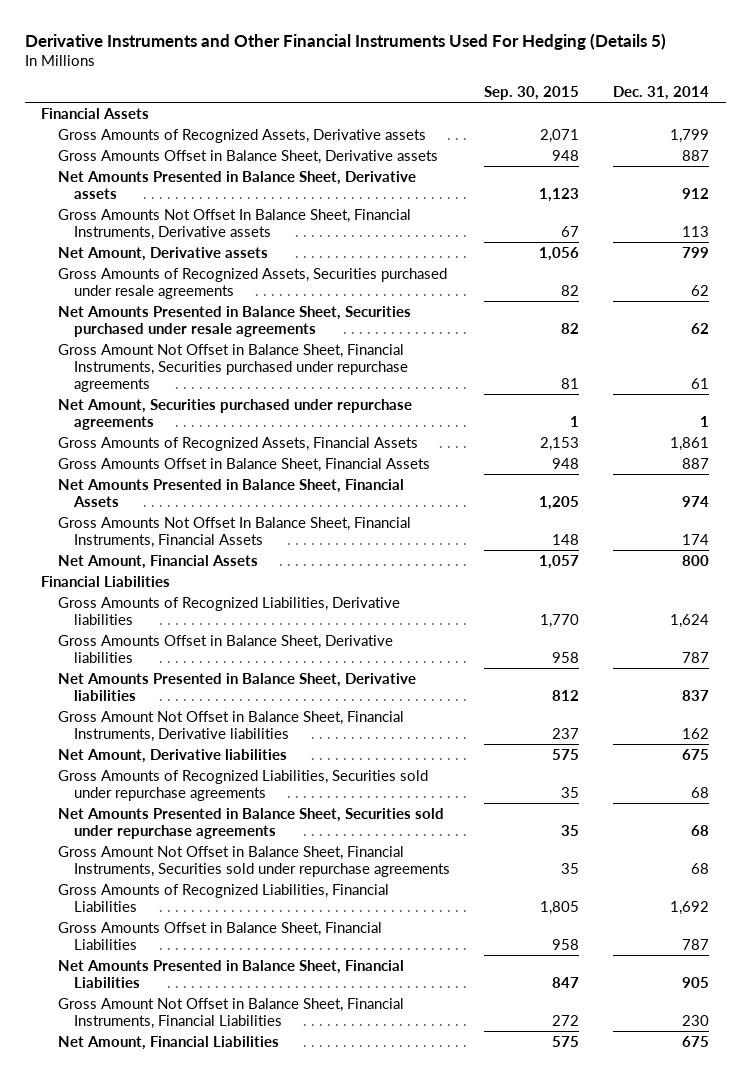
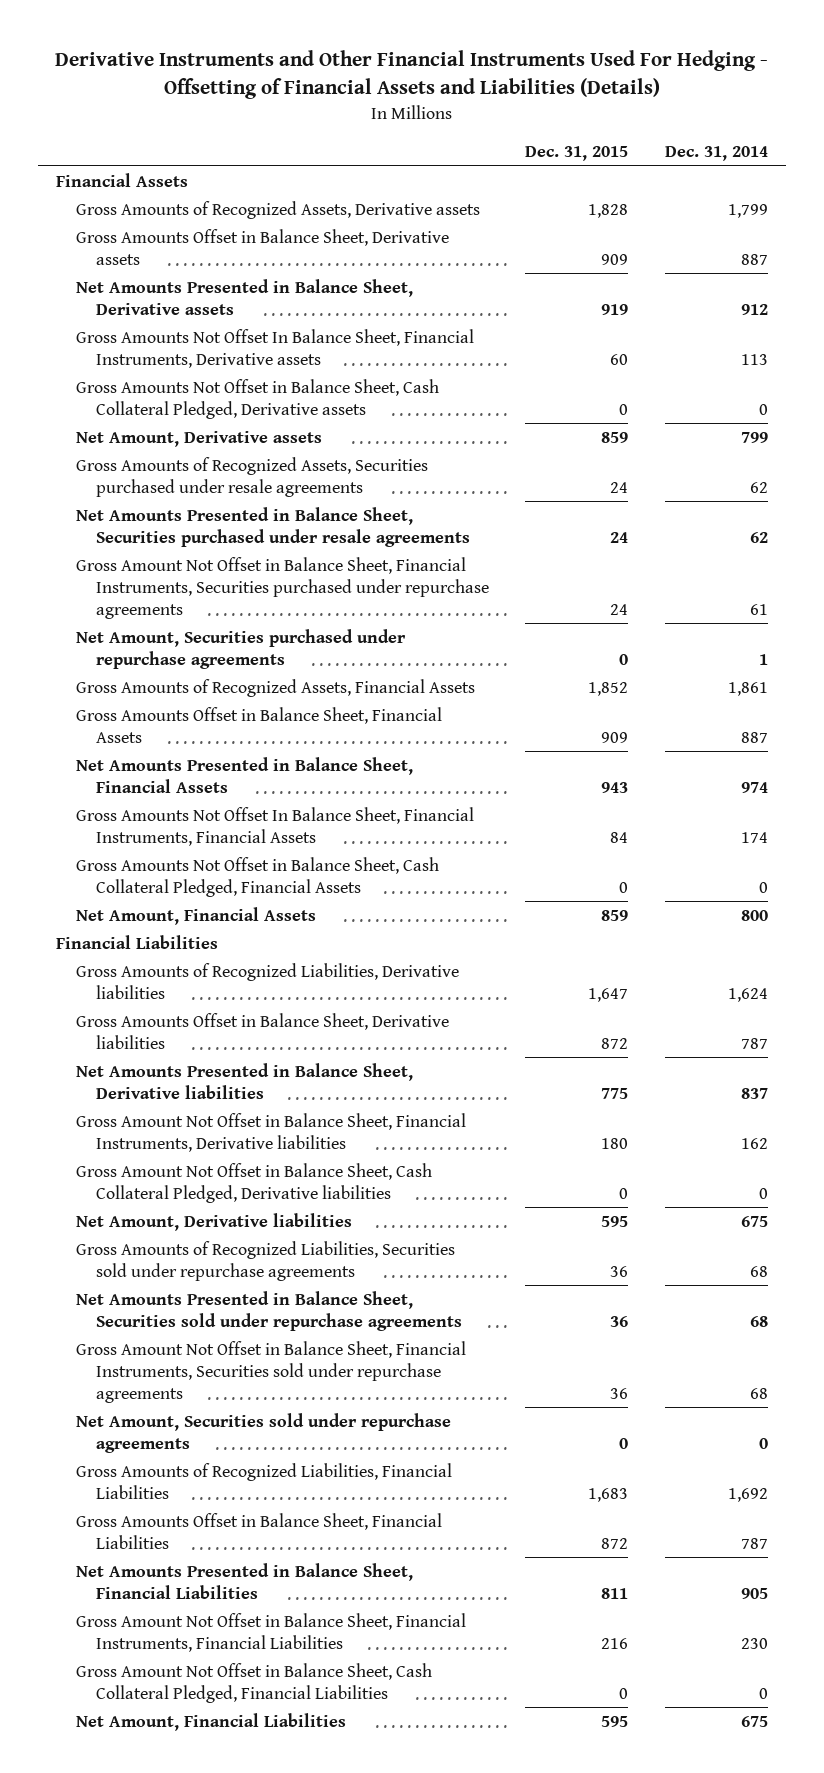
- Derivative Instruments and Other Financial Instruments Used For Hedging (Details 5)
+ Derivative Instruments and Other Financial Instruments Used For Hedging - Offsetting of Financial Assets and Liabilities (Details)
- | Sep. 30, 2015 | Dec. 31, 2014
+ | Dec. 31, 2015 | Dec. 31, 2014
+ Gross Amounts Not Offset in Balance Sheet, Cash Collateral Pledged, Derivative assets | 0 | 0
+ Gross Amounts Not Offset in Balance Sheet, Cash Collateral Pledged, Financial Assets | 0 | 0
+ Gross Amount Not Offset in Balance Sheet, Cash Collateral Pledged, Derivative liabilities | 0 | 0
+ Net Amount, Securities sold under repurchase agreements | 0 | 0
+ Gross Amount Not Offset in Balance Sheet, Cash Collateral Pledged, Financial Liabilities | 0 | 0

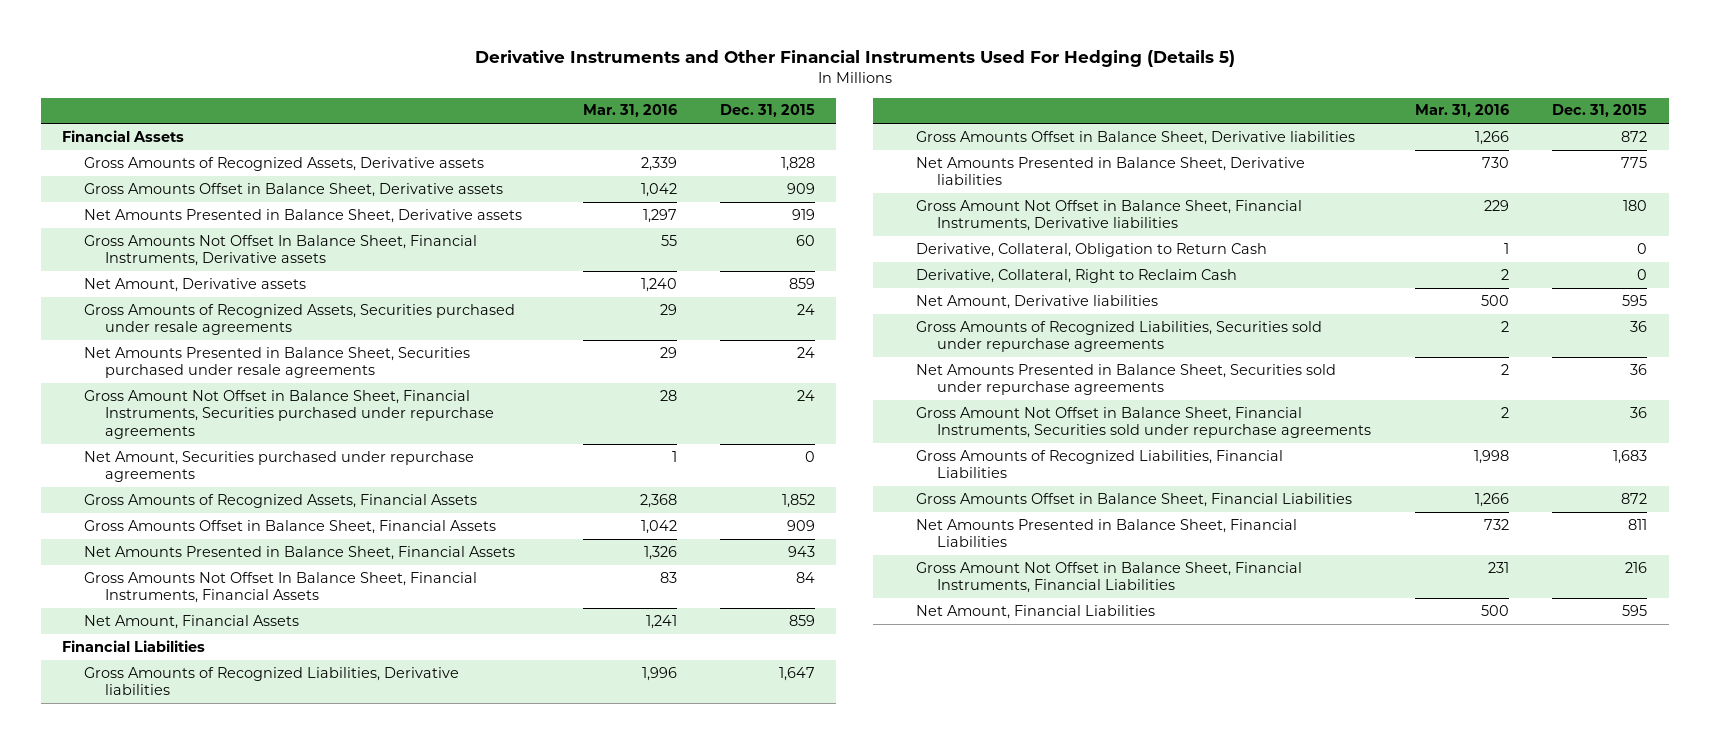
- Derivative Instruments and Other Financial Instruments Used For Hedging - Offsetting of Financial Assets and Liabilities (Details)
+ Derivative Instruments and Other Financial Instruments Used For Hedging (Details 5)
- | Dec. 31, 2015 | Dec. 31, 2014
+ | Mar. 31, 2016 | Dec. 31, 2015
- Gross Amounts Not Offset in Balance Sheet, Cash Collateral Pledged, Derivative assets | 0 | 0
- Gross Amounts Not Offset in Balance Sheet, Cash Collateral Pledged, Financial Assets | 0 | 0
- Gross Amount Not Offset in Balance Sheet, Cash Collateral Pledged, Derivative liabilities | 0 | 0
+ Derivative, Collateral, Obligation to Return Cash | 1 | 0
+ Derivative, Collateral, Right to Reclaim Cash | 2 | 0
- Net Amount, Securities sold under repurchase agreements | 0 | 0
- Gross Amount Not Offset in Balance Sheet, Cash Collateral Pledged, Financial Liabilities | 0 | 0

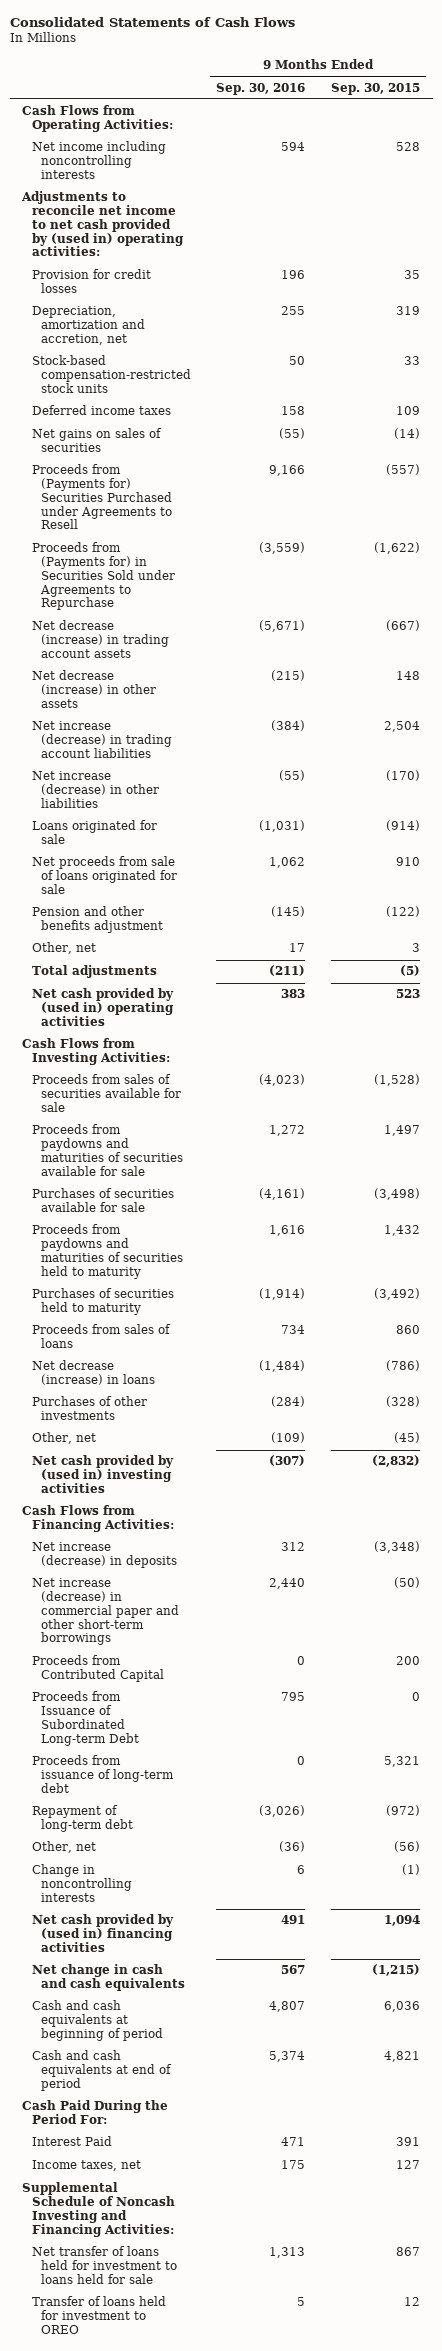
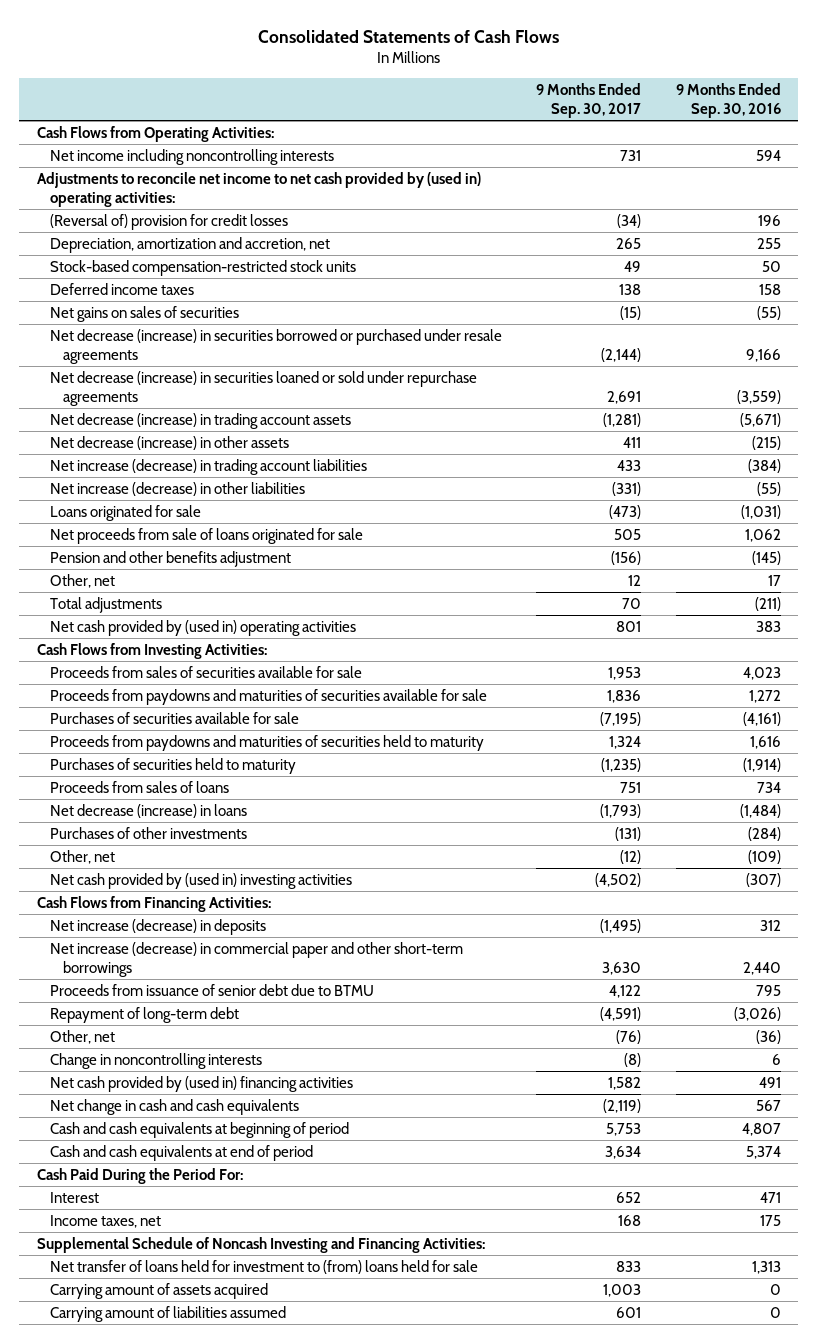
- | 9 Months Ended Sep. 30, 2016 | 9 Months Ended Sep. 30, 2015
+ | 9 Months Ended Sep. 30, 2017 | 9 Months Ended Sep. 30, 2016
- Provision for credit losses | 196 | 35
+ (Reversal of) provision for credit losses | (34) | 196
- Proceeds from (Payments for) Securities Purchased under Agreements to Resell | 9,166 | (557)
- Proceeds from (Payments for) in Securities Sold under Agreements to Repurchase | (3,559) | (1,622)
+ Net decrease (increase) in securities borrowed or purchased under resale agreements | (2,144) | 9,166
+ Net decrease (increase) in securities loaned or sold under repurchase agreements | 2,691 | (3,559)
- Proceeds from sales of securities available for sale | (4,023) | (1,528)
+ Proceeds from sales of securities available for sale | 1,953 | 4,023
- Proceeds from Contributed Capital | 0 | 200
- Proceeds from Issuance of Subordinated Long-term Debt | 795 | 0
- Proceeds from issuance of long-term debt | 0 | 5,321
+ Proceeds from issuance of senior debt due to BTMU | 4,122 | 795
- Interest Paid | 471 | 391
+ Interest | 652 | 471
- Net transfer of loans held for investment to loans held for sale | 1,313 | 867
- Transfer of loans held for investment to OREO | 5 | 12
+ Net transfer of loans held for investment to (from) loans held for sale | 833 | 1,313
+ Carrying amount of assets acquired | 1,003 | 0
+ Carrying amount of liabilities assumed | 601 | 0

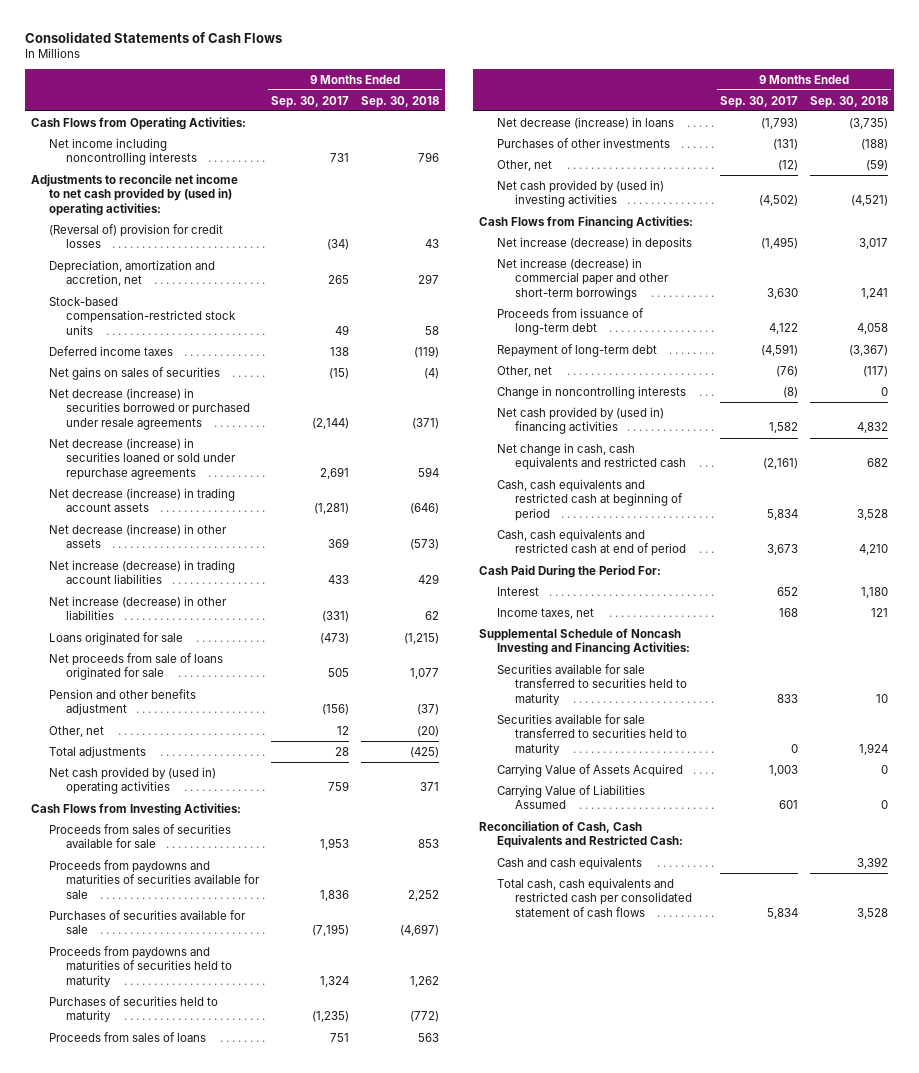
- | 9 Months Ended Sep. 30, 2017 | 9 Months Ended Sep. 30, 2016
+ | 9 Months Ended Sep. 30, 2017 | 9 Months Ended Sep. 30, 2018
- Net decrease (increase) in other assets | 411 | (215)
+ Net decrease (increase) in other assets | 369 | (573)
- Total adjustments | 70 | (211)
- Net cash provided by (used in) operating activities | 801 | 383
+ Total adjustments | 28 | (425)
+ Net cash provided by (used in) operating activities | 759 | 371
- Proceeds from issuance of senior debt due to BTMU | 4,122 | 795
+ Proceeds from issuance of long-term debt | 4,122 | 4,058
- Net change in cash and cash equivalents | (2,119) | 567
- Cash and cash equivalents at beginning of period | 5,753 | 4,807
- Cash and cash equivalents at end of period | 3,634 | 5,374
+ Net change in cash, cash equivalents and restricted cash | (2,161) | 682
+ Cash, cash equivalents and restricted cash at beginning of period | 5,834 | 3,528
+ Cash, cash equivalents and restricted cash at end of period | 3,673 | 4,210
- Net transfer of loans held for investment to (from) loans held for sale | 833 | 1,313
- Carrying amount of assets acquired | 1,003 | 0
- Carrying amount of liabilities assumed | 601 | 0
+ Securities available for sale transferred to securities held to maturity | 833 | 10
+ Securities available for sale transferred to securities held to maturity | 0 | 1,924
+ Carrying Value of Assets Acquired | 1,003 | 0
+ Carrying Value of Liabilities Assumed | 601 | 0
+ Reconciliation of Cash, Cash Equivalents and Restricted Cash:
+ Cash and cash equivalents | | 3,392
+ Total cash, cash equivalents and restricted cash per consolidated statement of cash flows | 5,834 | 3,528

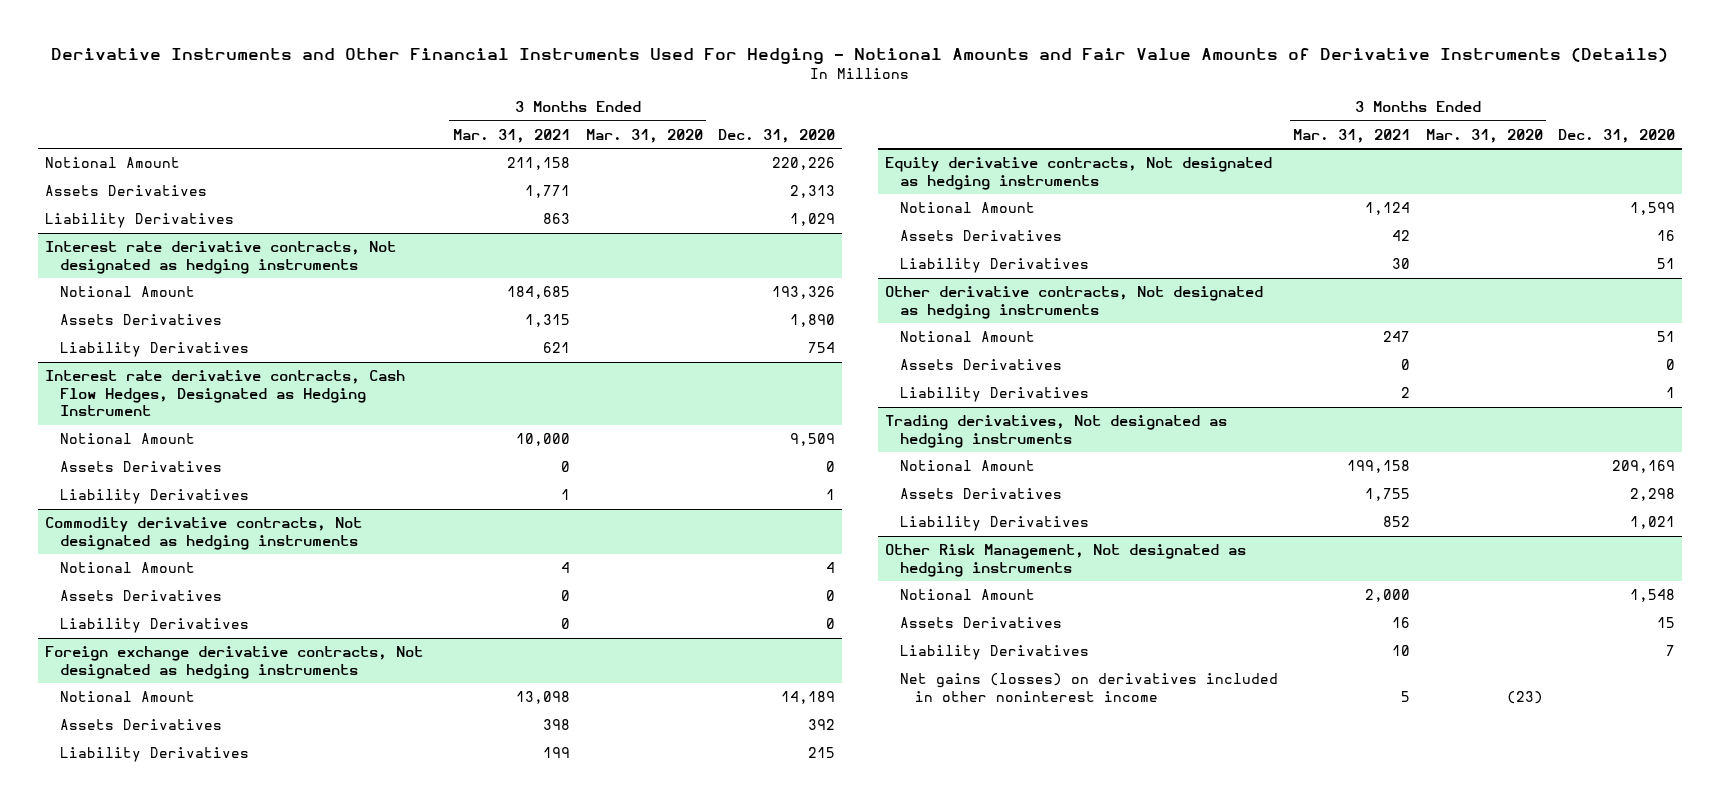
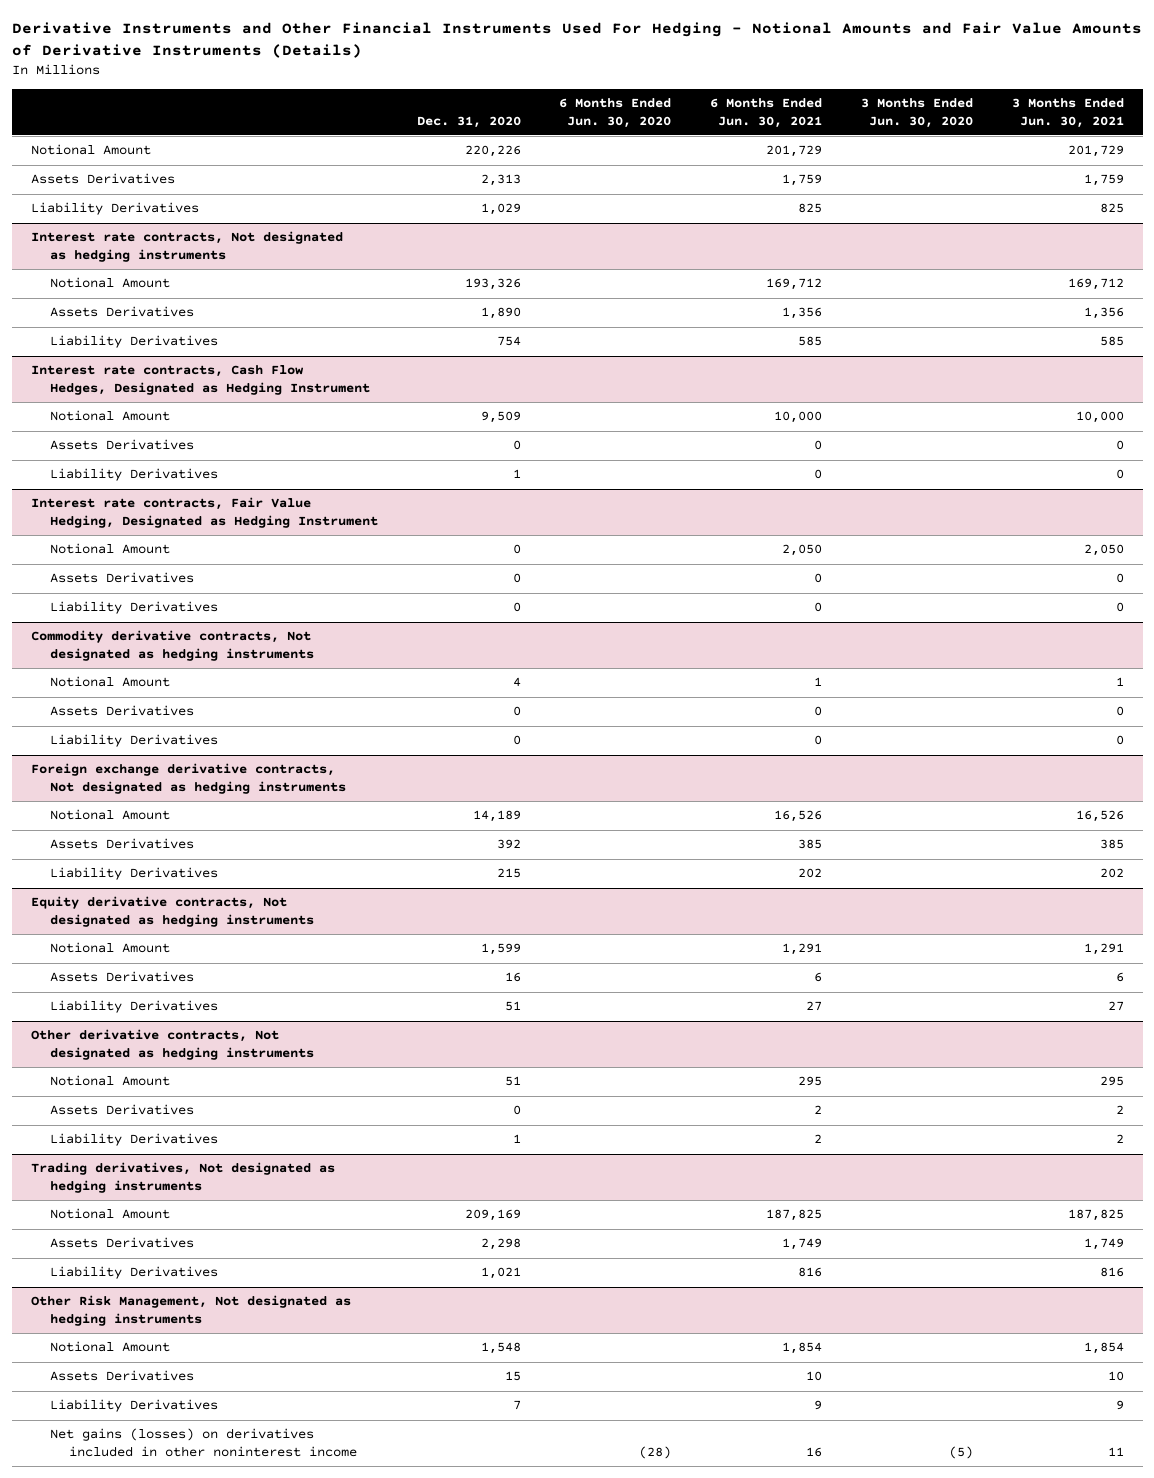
- | 3 Months Ended Mar. 31, 2021 | 3 Months Ended Mar. 31, 2020 | Dec. 31, 2020
+ | Dec. 31, 2020 | 6 Months Ended Jun. 30, 2020 | 6 Months Ended Jun. 30, 2021 | 3 Months Ended Jun. 30, 2020 | 3 Months Ended Jun. 30, 2021
- Interest rate derivative contracts, Not designated as hedging instruments
+ Interest rate contracts, Not designated as hedging instruments
- Interest rate derivative contracts, Cash Flow Hedges, Designated as Hedging Instrument
+ Interest rate contracts, Cash Flow Hedges, Designated as Hedging Instrument
+ Interest rate contracts, Fair Value Hedging, Designated as Hedging Instrument
+ Notional Amount | 0 | | 2,050 | | 2,050
+ Assets Derivatives | 0 | | 0 | | 0
+ Liability Derivatives | 0 | | 0 | | 0

